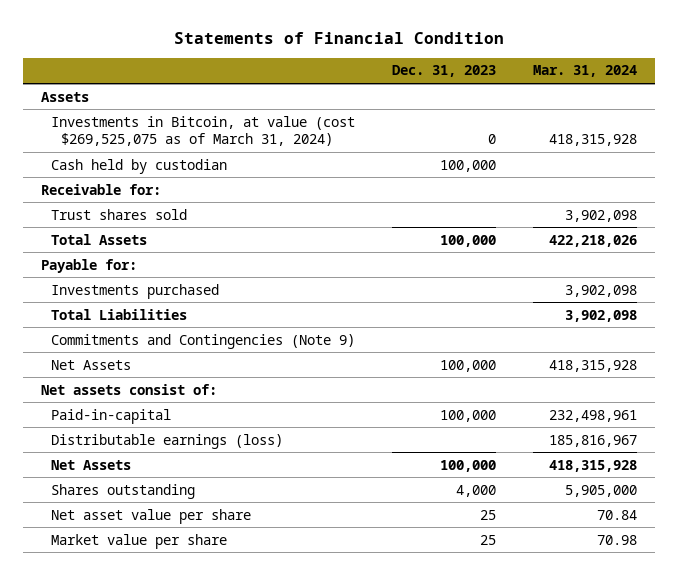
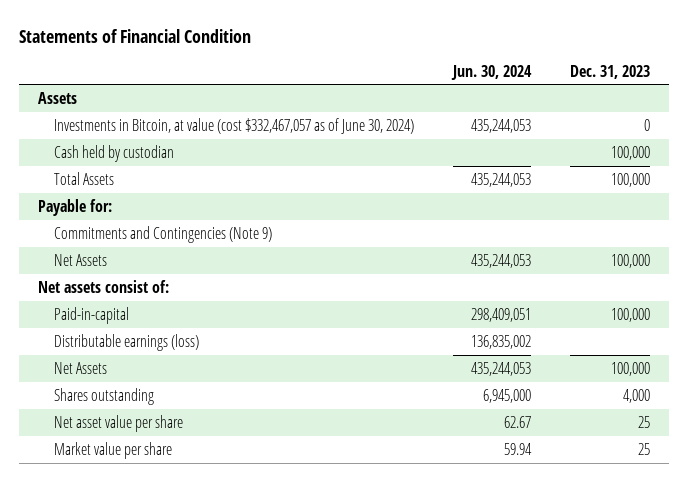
- | Dec. 31, 2023 | Mar. 31, 2024
+ | Jun. 30, 2024 | Dec. 31, 2023
- Investments in Bitcoin, at value (cost $269,525,075 as of March 31, 2024) | 0 | 418,315,928
+ Investments in Bitcoin, at value (cost $332,467,057 as of June 30, 2024) | 435,244,053 | 0
- Receivable for:
- Trust shares sold | | 3,902,098
- Investments purchased | | 3,902,098
- Total Liabilities | | 3,902,098

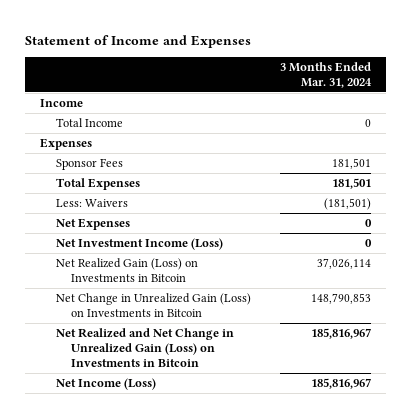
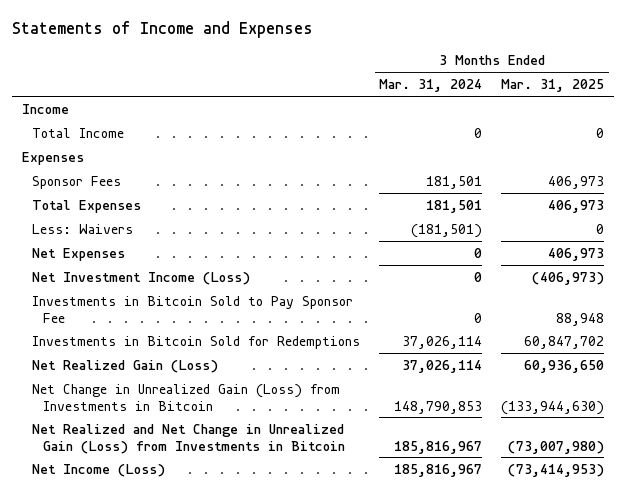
- Statement of Income and Expenses
+ Statements of Income and Expenses
- | 3 Months Ended Mar. 31, 2024
+ | 3 Months Ended Mar. 31, 2024 | 3 Months Ended Mar. 31, 2025
- Net Realized Gain (Loss) on Investments in Bitcoin | 37,026,114
- Net Change in Unrealized Gain (Loss) on Investments in Bitcoin | 148,790,853
- Net Realized and Net Change in Unrealized Gain (Loss) on Investments in Bitcoin | 185,816,967
+ Investments in Bitcoin Sold to Pay Sponsor Fee | 0 | 88,948
+ Investments in Bitcoin Sold for Redemptions | 37,026,114 | 60,847,702
+ Net Realized Gain (Loss) | 37,026,114 | 60,936,650
+ Net Change in Unrealized Gain (Loss) from Investments in Bitcoin | 148,790,853 | (133,944,630)
+ Net Realized and Net Change in Unrealized Gain (Loss) from Investments in Bitcoin | 185,816,967 | (73,007,980)

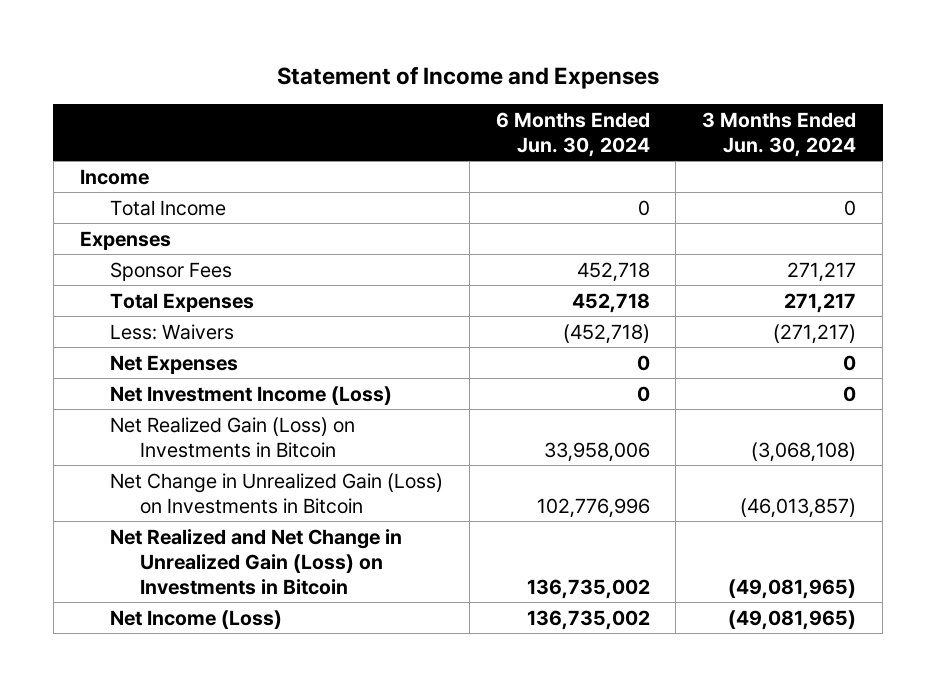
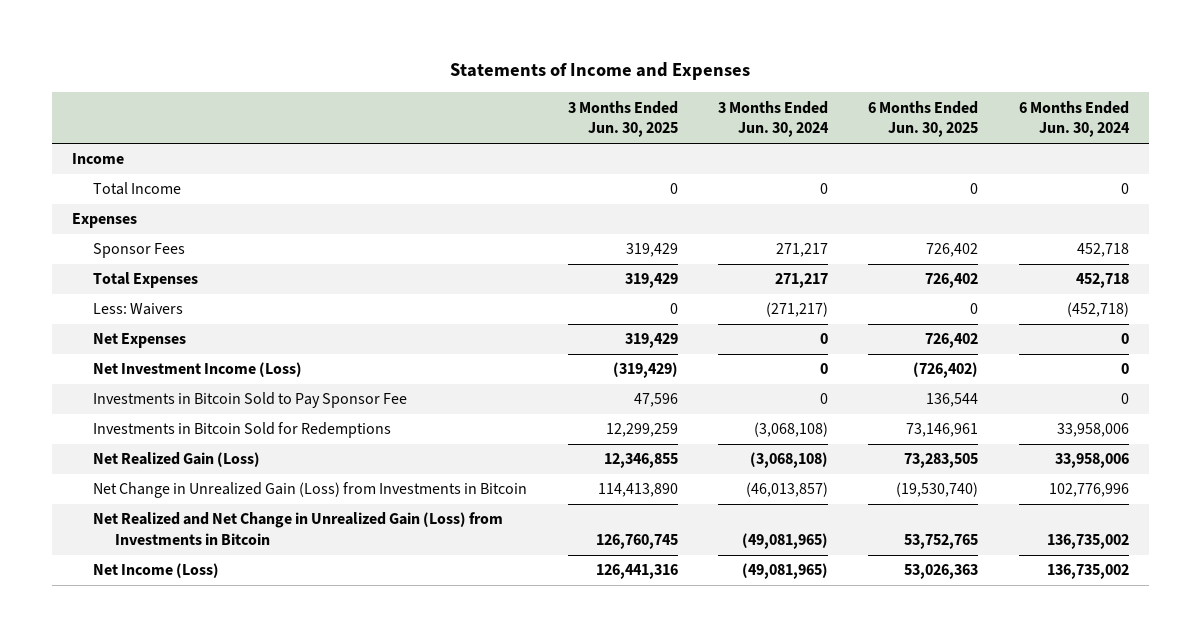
- Statement of Income and Expenses
+ Statements of Income and Expenses
- | 6 Months Ended Jun. 30, 2024 | 3 Months Ended Jun. 30, 2024
+ | 3 Months Ended Jun. 30, 2025 | 3 Months Ended Jun. 30, 2024 | 6 Months Ended Jun. 30, 2025 | 6 Months Ended Jun. 30, 2024
- Net Realized Gain (Loss) on Investments in Bitcoin | 33,958,006 | (3,068,108)
- Net Change in Unrealized Gain (Loss) on Investments in Bitcoin | 102,776,996 | (46,013,857)
- Net Realized and Net Change in Unrealized Gain (Loss) on Investments in Bitcoin | 136,735,002 | (49,081,965)
+ Investments in Bitcoin Sold to Pay Sponsor Fee | 47,596 | 0 | 136,544 | 0
+ Investments in Bitcoin Sold for Redemptions | 12,299,259 | (3,068,108) | 73,146,961 | 33,958,006
+ Net Realized Gain (Loss) | 12,346,855 | (3,068,108) | 73,283,505 | 33,958,006
+ Net Change in Unrealized Gain (Loss) from Investments in Bitcoin | 114,413,890 | (46,013,857) | (19,530,740) | 102,776,996
+ Net Realized and Net Change in Unrealized Gain (Loss) from Investments in Bitcoin | 126,760,745 | (49,081,965) | 53,752,765 | 136,735,002

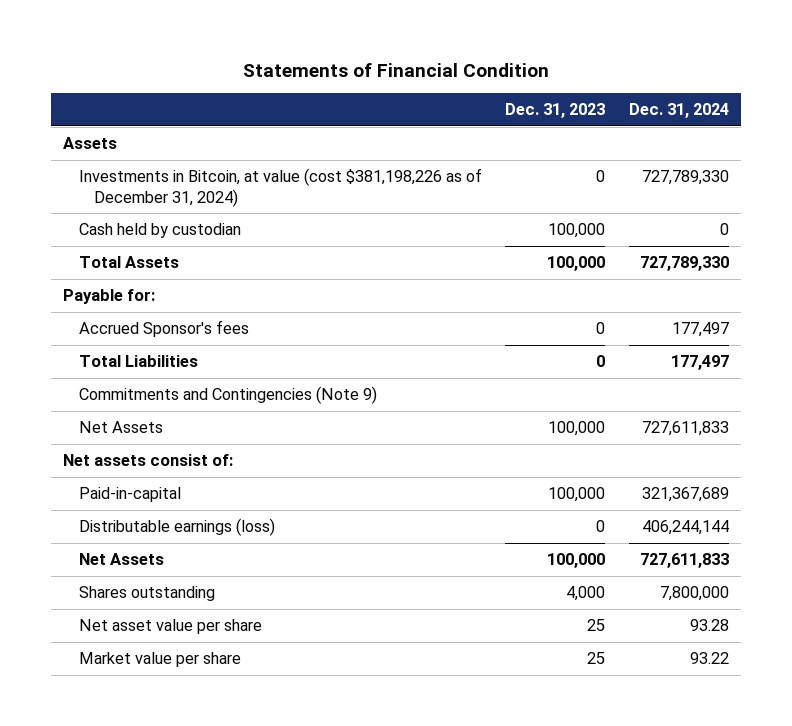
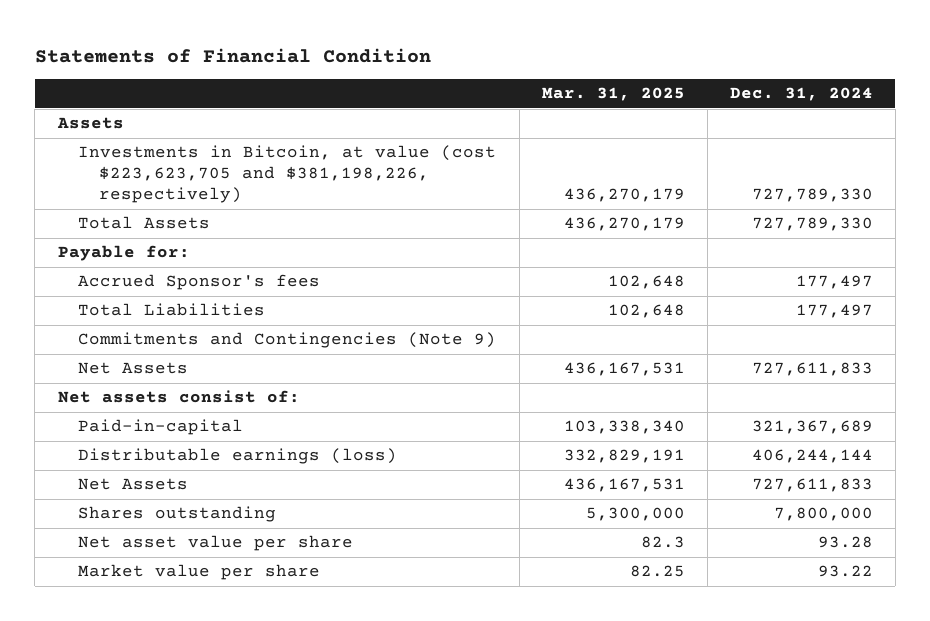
- | Dec. 31, 2023 | Dec. 31, 2024
+ | Mar. 31, 2025 | Dec. 31, 2024
- Investments in Bitcoin, at value (cost $381,198,226 as of December 31, 2024) | 0 | 727,789,330
- Cash held by custodian | 100,000 | 0
+ Investments in Bitcoin, at value (cost $223,623,705 and $381,198,226, respectively) | 436,270,179 | 727,789,330

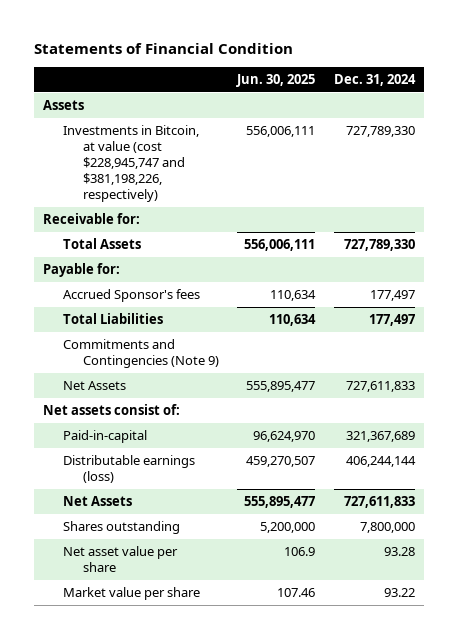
- | Mar. 31, 2025 | Dec. 31, 2024
+ | Jun. 30, 2025 | Dec. 31, 2024
- Investments in Bitcoin, at value (cost $223,623,705 and $381,198,226, respectively) | 436,270,179 | 727,789,330
+ Investments in Bitcoin, at value (cost $228,945,747 and $381,198,226, respectively) | 556,006,111 | 727,789,330
+ Receivable for:

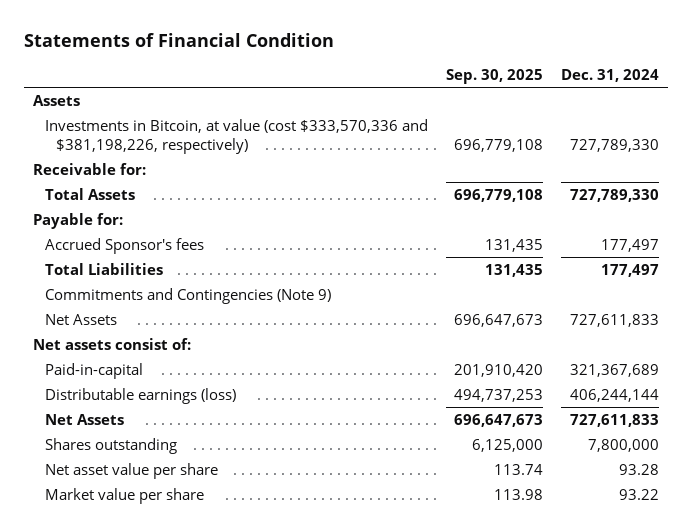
- | Jun. 30, 2025 | Dec. 31, 2024
+ | Sep. 30, 2025 | Dec. 31, 2024
- Investments in Bitcoin, at value (cost $228,945,747 and $381,198,226, respectively) | 556,006,111 | 727,789,330
+ Investments in Bitcoin, at value (cost $333,570,336 and $381,198,226, respectively) | 696,779,108 | 727,789,330

